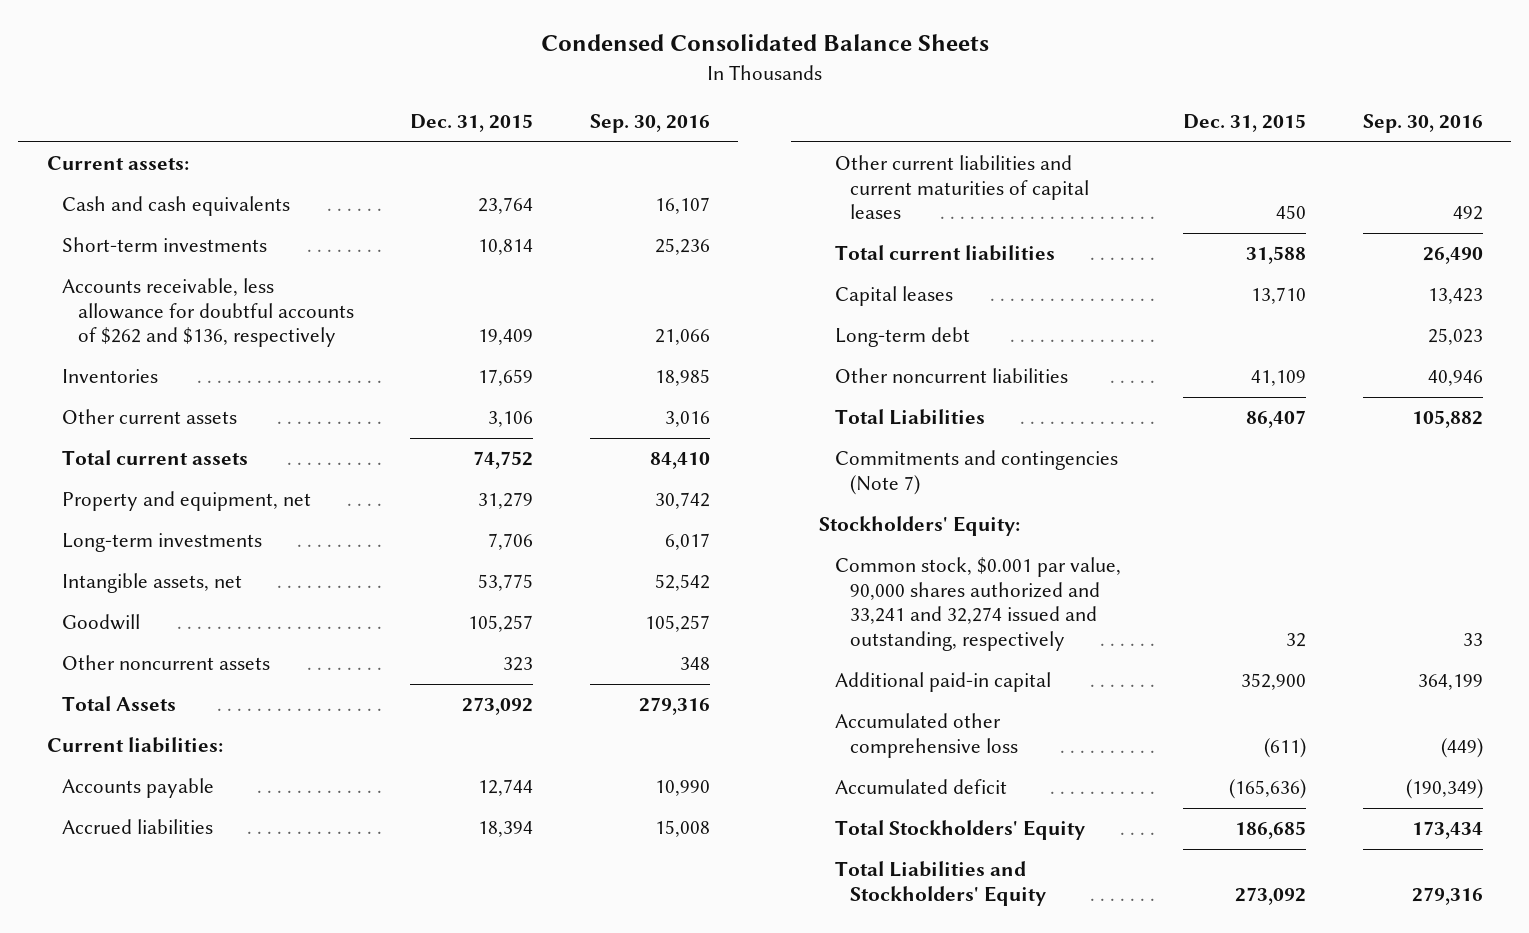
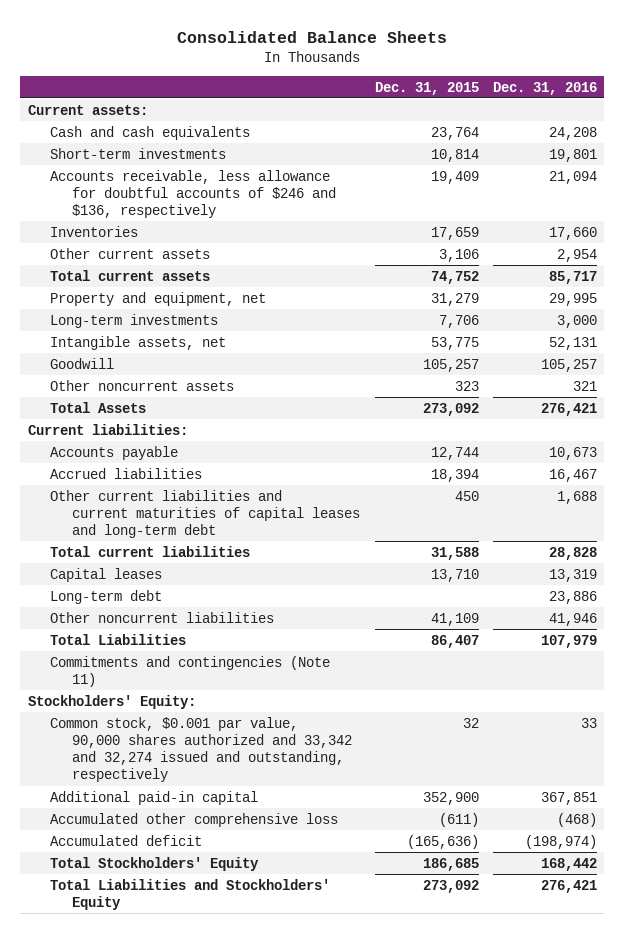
- Condensed Consolidated Balance Sheets
+ Consolidated Balance Sheets
- | Dec. 31, 2015 | Sep. 30, 2016
+ | Dec. 31, 2015 | Dec. 31, 2016
- Accounts receivable, less allowance for doubtful accounts of $262 and $136, respectively | 19,409 | 21,066
+ Accounts receivable, less allowance for doubtful accounts of $246 and $136, respectively | 19,409 | 21,094
- Other current liabilities and current maturities of capital leases | 450 | 492
+ Other current liabilities and current maturities of capital leases and long-term debt | 450 | 1,688
- Commitments and contingencies (Note 7)
+ Commitments and contingencies (Note 11)
- Common stock, $0.001 par value, 90,000 shares authorized and 33,241 and 32,274 issued and outstanding, respectively | 32 | 33
+ Common stock, $0.001 par value, 90,000 shares authorized and 33,342 and 32,274 issued and outstanding, respectively | 32 | 33

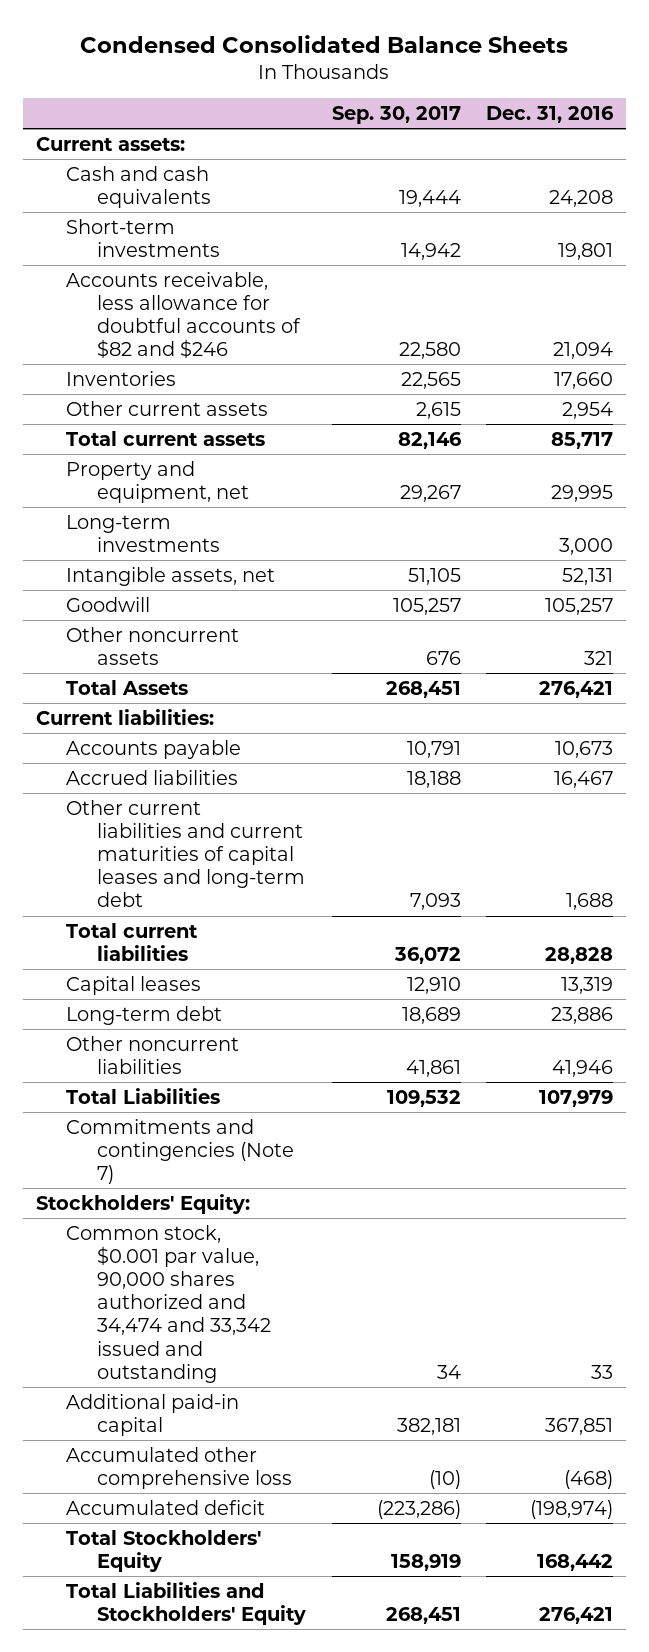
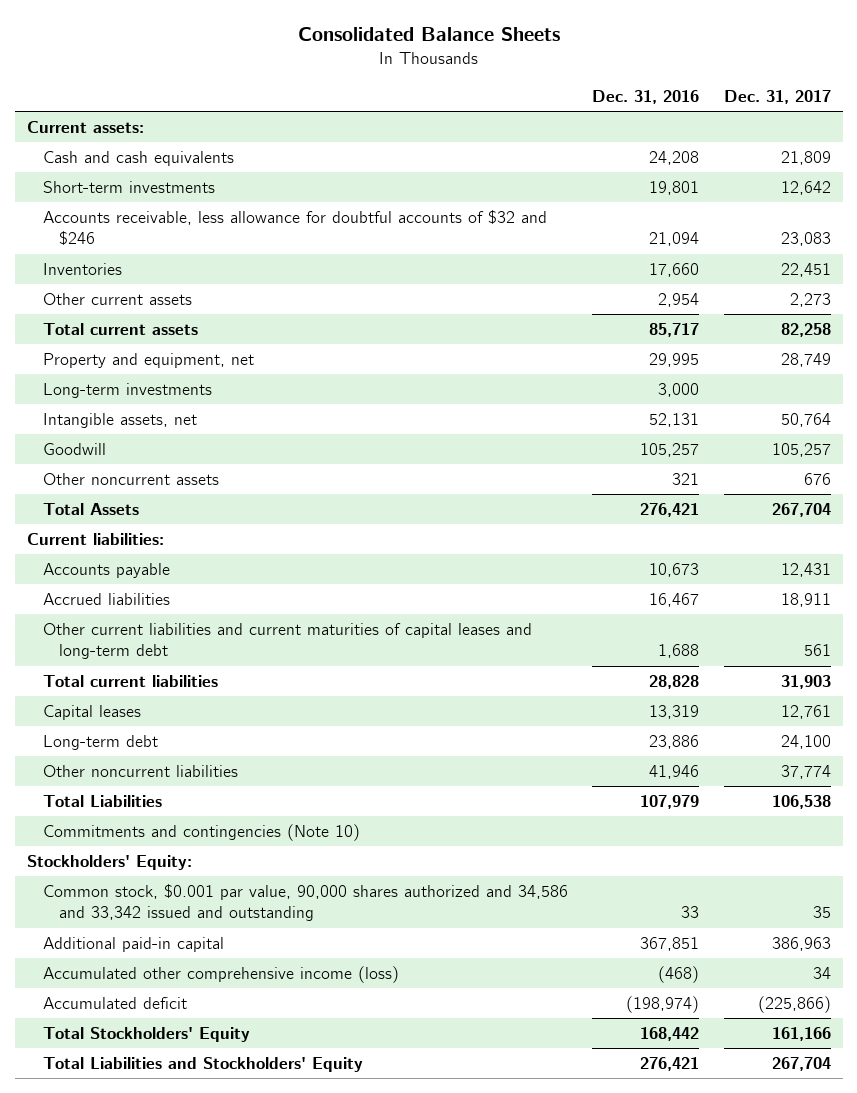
- Condensed Consolidated Balance Sheets
+ Consolidated Balance Sheets
- | Sep. 30, 2017 | Dec. 31, 2016
+ | Dec. 31, 2016 | Dec. 31, 2017
- Accounts receivable, less allowance for doubtful accounts of $82 and $246 | 22,580 | 21,094
+ Accounts receivable, less allowance for doubtful accounts of $32 and $246 | 21,094 | 23,083
- Commitments and contingencies (Note 7)
+ Commitments and contingencies (Note 10)
- Common stock, $0.001 par value, 90,000 shares authorized and 34,474 and 33,342 issued and outstanding | 34 | 33
+ Common stock, $0.001 par value, 90,000 shares authorized and 34,586 and 33,342 issued and outstanding | 33 | 35
- Accumulated other comprehensive loss | (10) | (468)
+ Accumulated other comprehensive income (loss) | (468) | 34

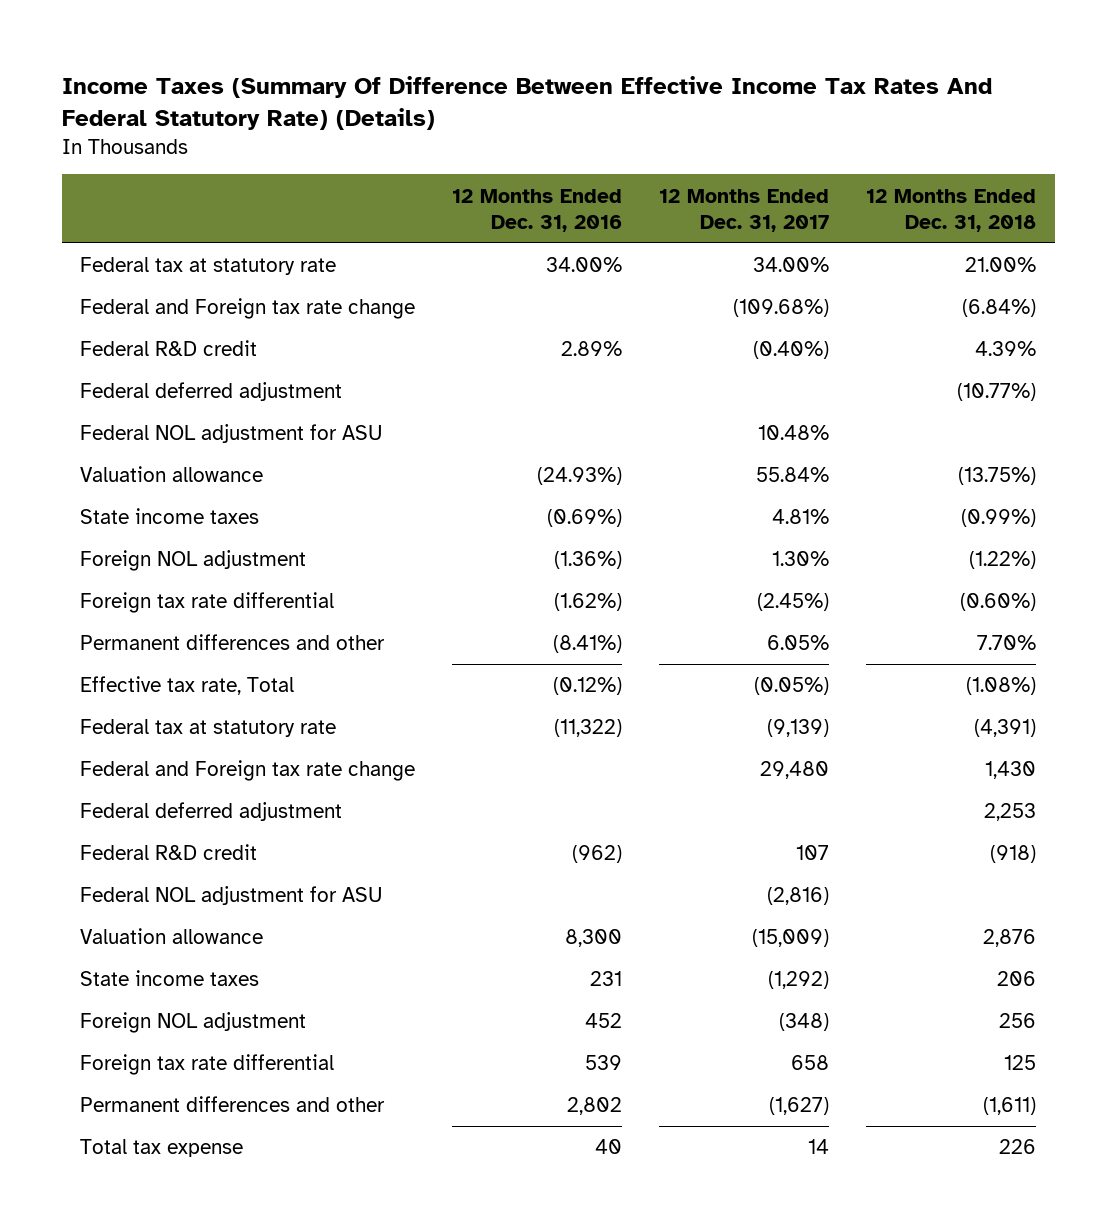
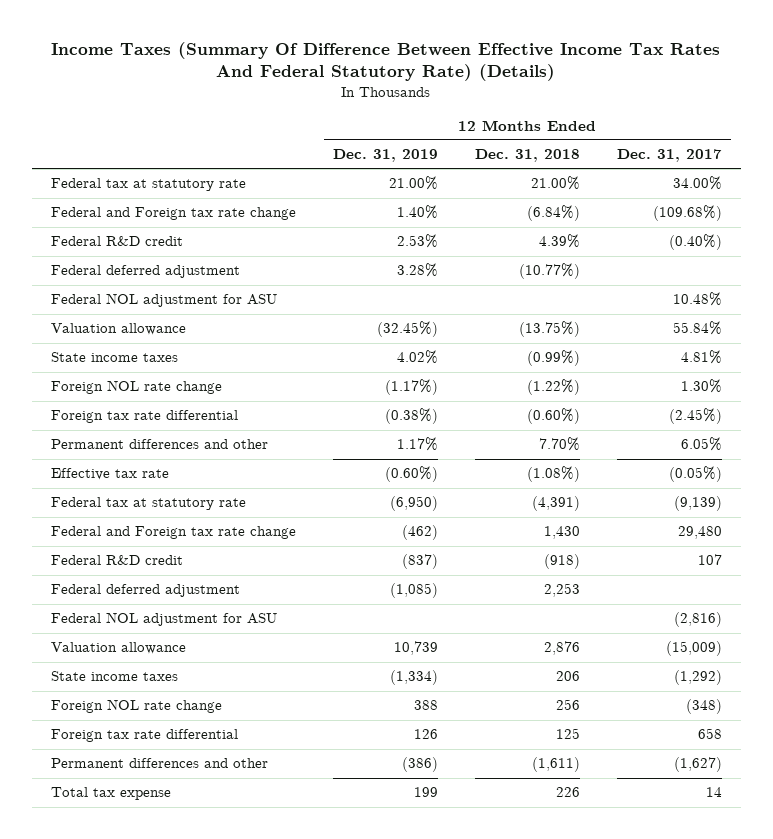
- | 12 Months Ended Dec. 31, 2016 | 12 Months Ended Dec. 31, 2017 | 12 Months Ended Dec. 31, 2018
+ | 12 Months Ended Dec. 31, 2019 | 12 Months Ended Dec. 31, 2018 | 12 Months Ended Dec. 31, 2017
- Foreign NOL adjustment | (1.36%) | 1.30% | (1.22%)
+ Foreign NOL rate change | (1.17%) | (1.22%) | 1.30%
- Effective tax rate, Total | (0.12%) | (0.05%) | (1.08%)
+ Effective tax rate | (0.60%) | (1.08%) | (0.05%)
moved down: Federal deferred adjustment | (1,085) | 2,253 |
- Foreign NOL adjustment | 452 | (348) | 256
+ Foreign NOL rate change | 388 | 256 | (348)

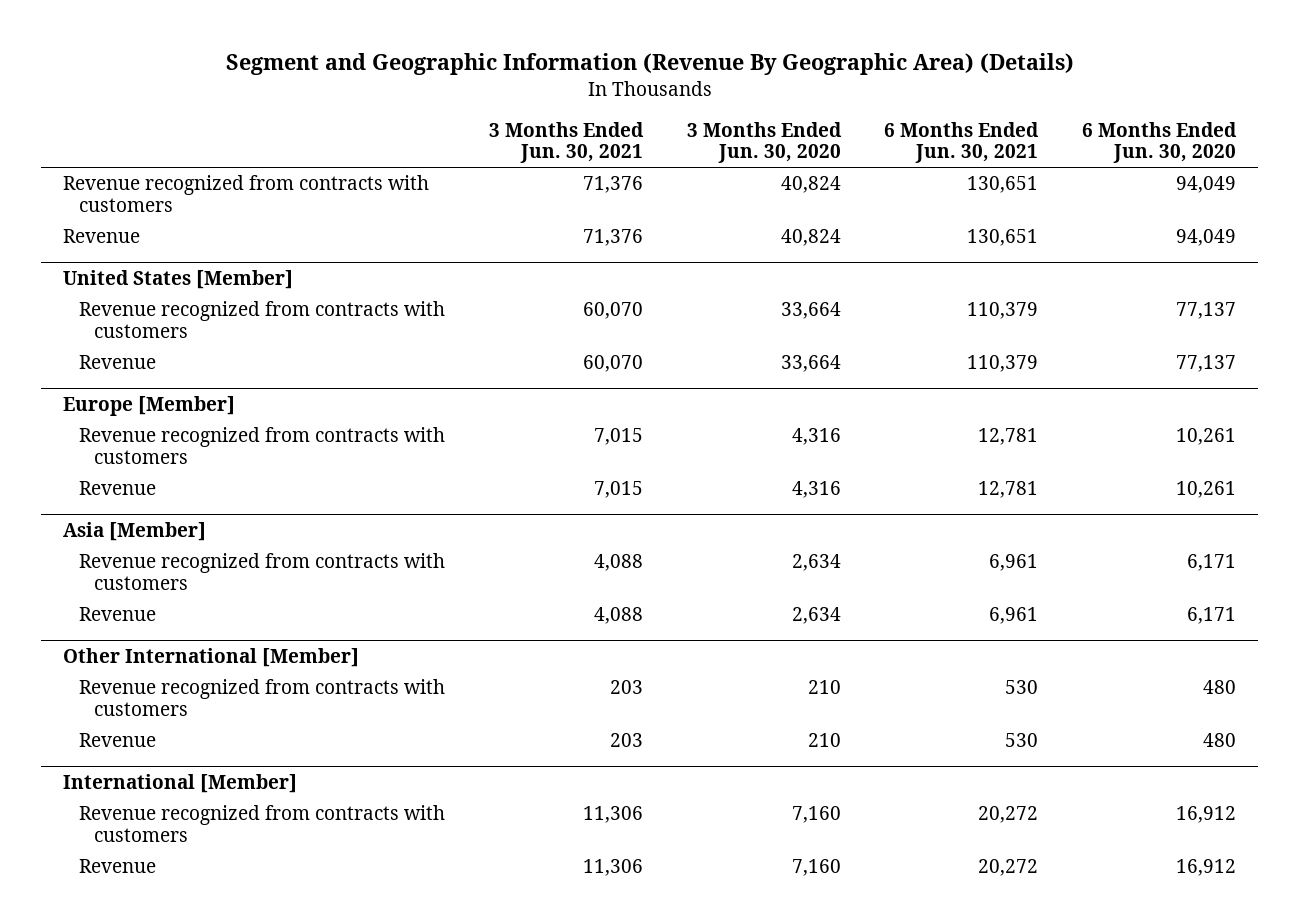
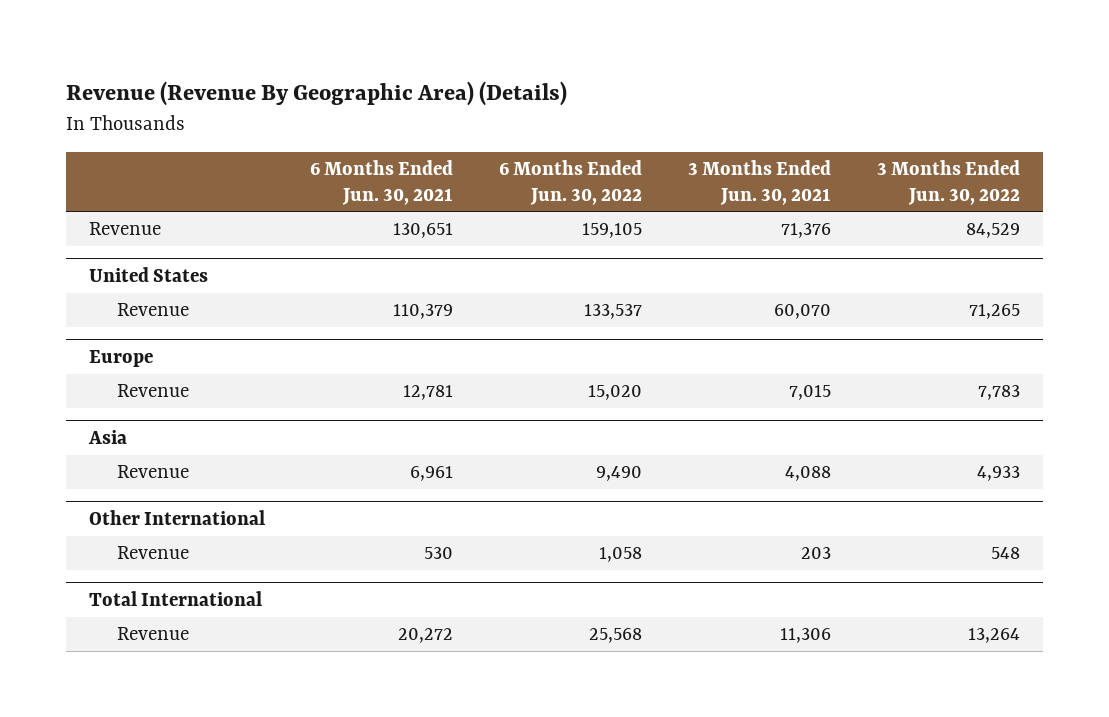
- Segment and Geographic Information (Revenue By Geographic Area) (Details)
+ Revenue (Revenue By Geographic Area) (Details)
- | 3 Months Ended Jun. 30, 2021 | 3 Months Ended Jun. 30, 2020 | 6 Months Ended Jun. 30, 2021 | 6 Months Ended Jun. 30, 2020
+ | 6 Months Ended Jun. 30, 2021 | 6 Months Ended Jun. 30, 2022 | 3 Months Ended Jun. 30, 2021 | 3 Months Ended Jun. 30, 2022
- Revenue recognized from contracts with customers | 71,376 | 40,824 | 130,651 | 94,049
- United States [Member]
- Revenue recognized from contracts with customers | 60,070 | 33,664 | 110,379 | 77,137
+ United States
- Europe [Member]
- Revenue recognized from contracts with customers | 7,015 | 4,316 | 12,781 | 10,261
+ Europe
- Asia [Member]
- Revenue recognized from contracts with customers | 4,088 | 2,634 | 6,961 | 6,171
+ Asia
- Other International [Member]
- Revenue recognized from contracts with customers | 203 | 210 | 530 | 480
+ Other International
- International [Member]
- Revenue recognized from contracts with customers | 11,306 | 7,160 | 20,272 | 16,912
+ Total International

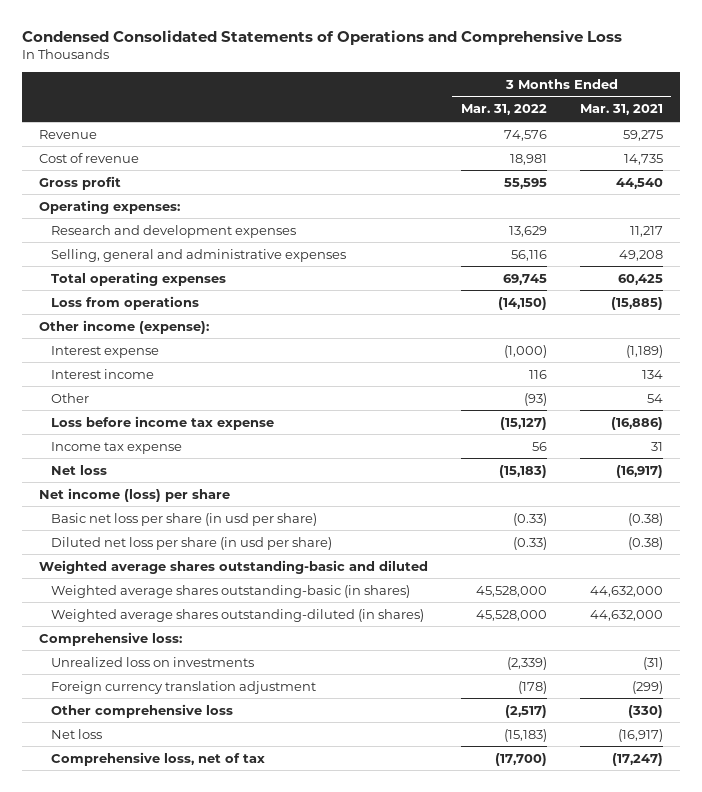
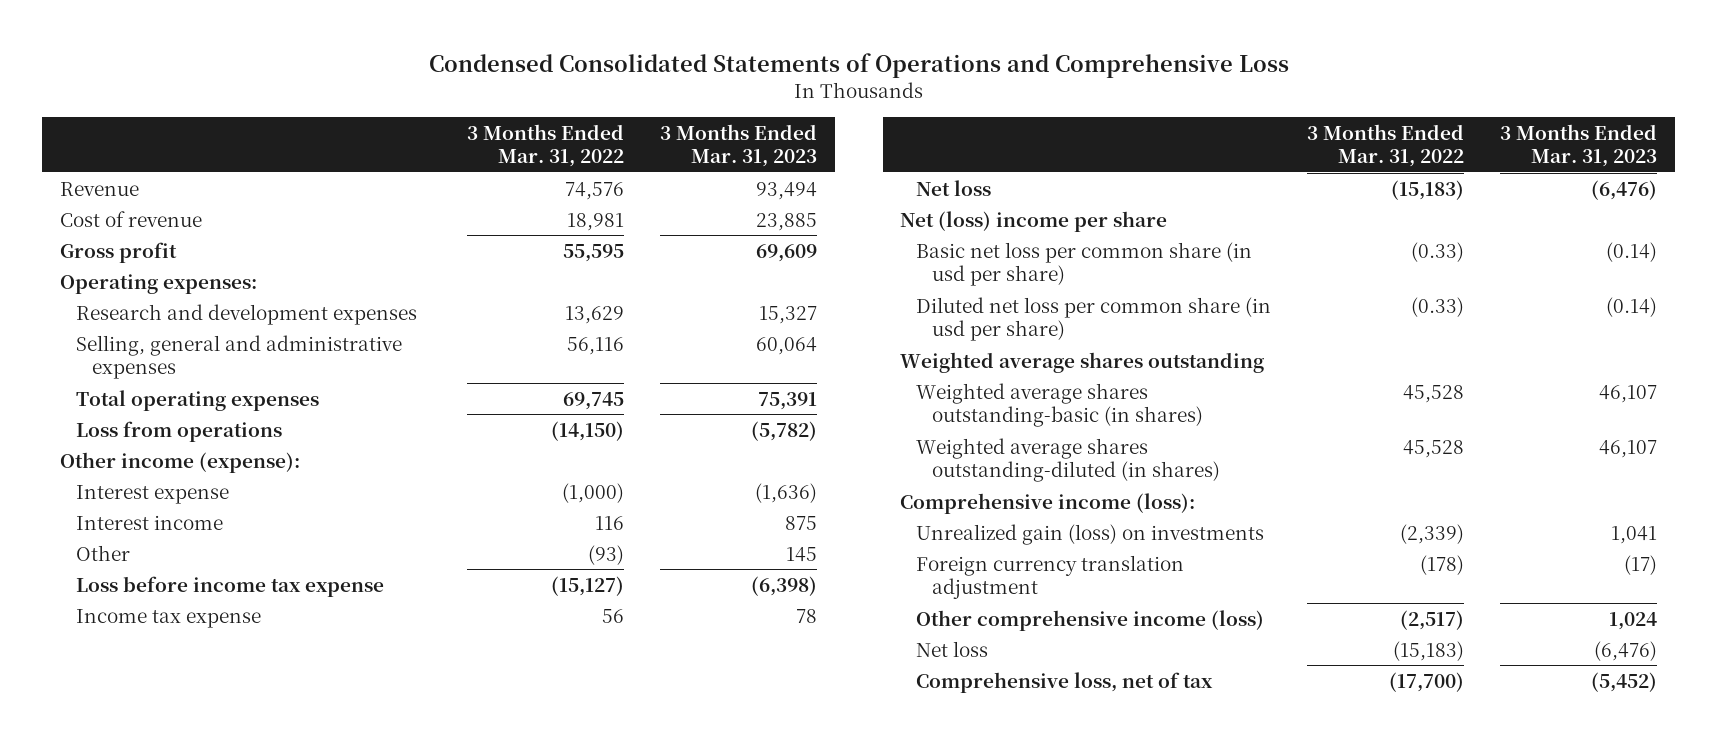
- | 3 Months Ended Mar. 31, 2022 | 3 Months Ended Mar. 31, 2021
+ | 3 Months Ended Mar. 31, 2022 | 3 Months Ended Mar. 31, 2023
- Net income (loss) per share
- Basic net loss per share (in usd per share) | (0.33) | (0.38)
- Diluted net loss per share (in usd per share) | (0.33) | (0.38)
- Weighted average shares outstanding-basic and diluted
- Weighted average shares outstanding-basic (in shares) | 45,528,000 | 44,632,000
- Weighted average shares outstanding-diluted (in shares) | 45,528,000 | 44,632,000
- Comprehensive loss:
- Unrealized loss on investments | (2,339) | (31)
+ Net (loss) income per share
+ Basic net loss per common share (in usd per share) | (0.33) | (0.14)
+ Diluted net loss per common share (in usd per share) | (0.33) | (0.14)
+ Weighted average shares outstanding
+ Weighted average shares outstanding-basic (in shares) | 45,528 | 46,107
+ Weighted average shares outstanding-diluted (in shares) | 45,528 | 46,107
+ Comprehensive income (loss):
+ Unrealized gain (loss) on investments | (2,339) | 1,041
- Other comprehensive loss | (2,517) | (330)
+ Other comprehensive income (loss) | (2,517) | 1,024

